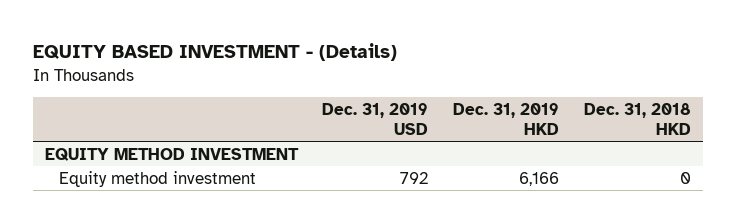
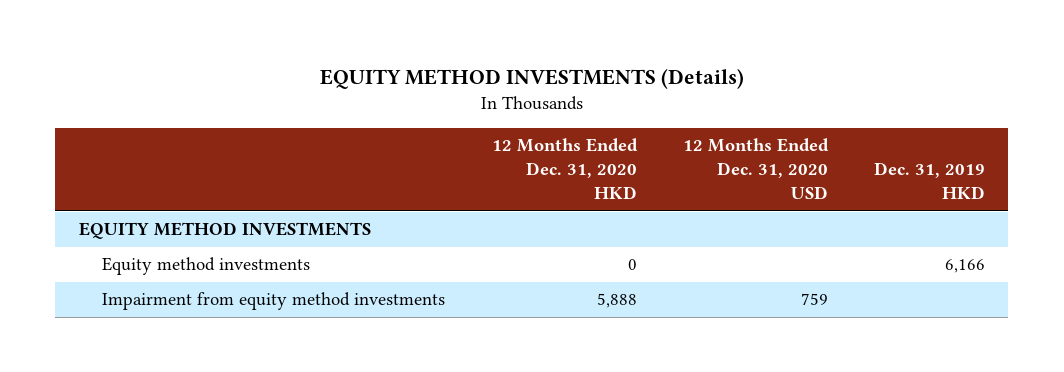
- EQUITY BASED INVESTMENT - (Details)
+ EQUITY METHOD INVESTMENTS (Details)
- | Dec. 31, 2019 USD | Dec. 31, 2019 HKD | Dec. 31, 2018 HKD
+ | 12 Months Ended Dec. 31, 2020 HKD | 12 Months Ended Dec. 31, 2020 USD | Dec. 31, 2019 HKD
- EQUITY METHOD INVESTMENT
- Equity method investment | 792 | 6,166 | 0
+ EQUITY METHOD INVESTMENTS
+ Equity method investments | 0 | | 6,166
+ Impairment from equity method investments | 5,888 | 759 |

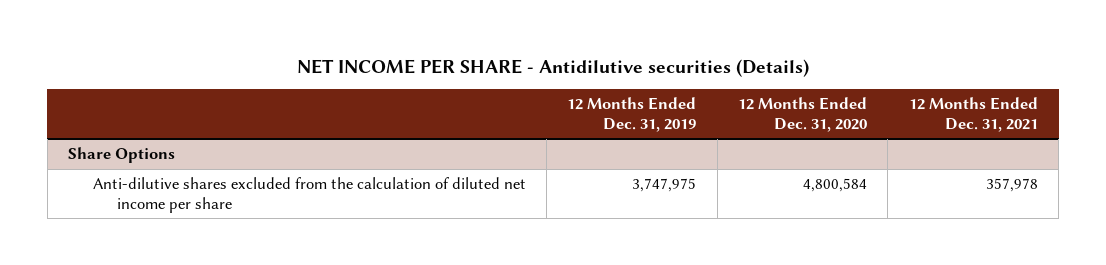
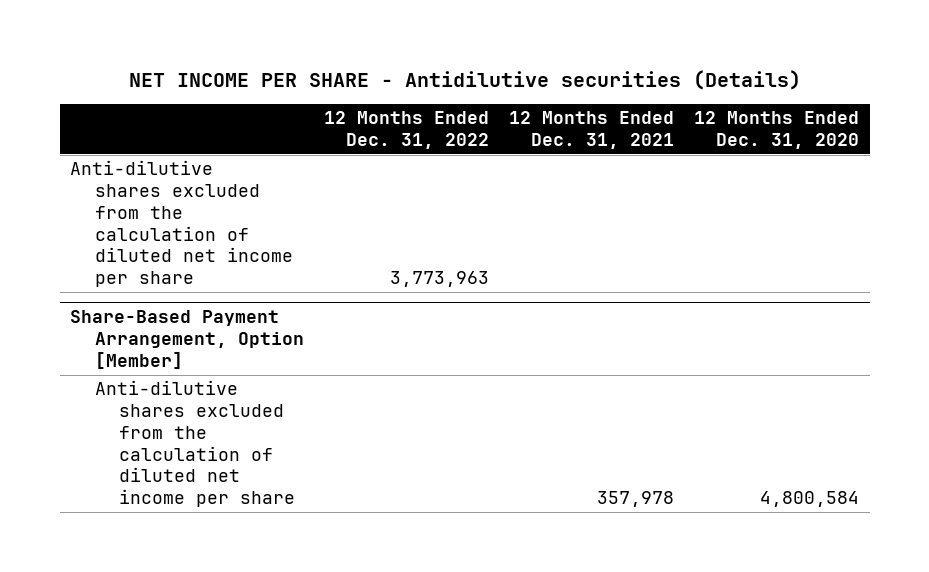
- | 12 Months Ended Dec. 31, 2019 | 12 Months Ended Dec. 31, 2020 | 12 Months Ended Dec. 31, 2021
+ | 12 Months Ended Dec. 31, 2022 | 12 Months Ended Dec. 31, 2021 | 12 Months Ended Dec. 31, 2020
- Share Options
+ Anti-dilutive shares excluded from the calculation of diluted net income per share | 3,773,963 | |
+ Share-Based Payment Arrangement, Option [Member]

